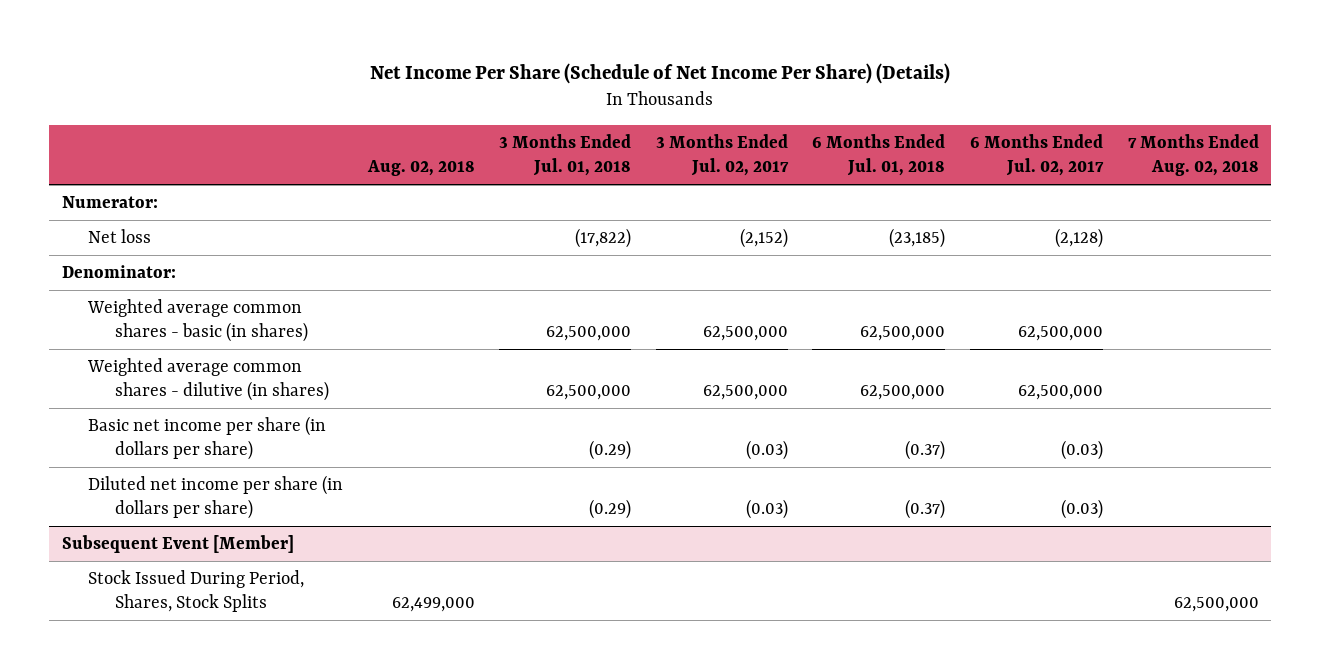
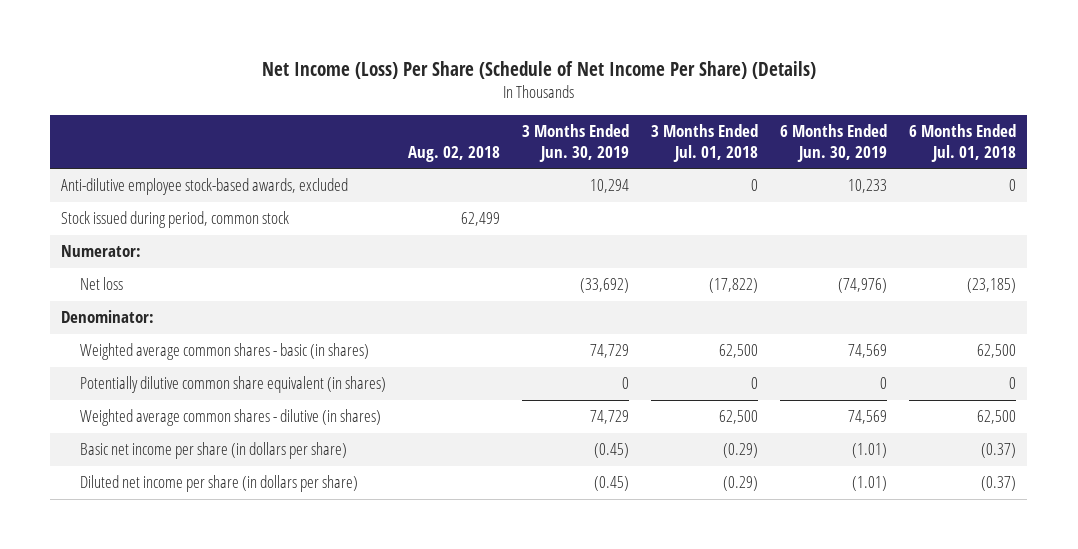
- Net Income Per Share (Schedule of Net Income Per Share) (Details)
+ Net Income (Loss) Per Share (Schedule of Net Income Per Share) (Details)
- | Aug. 02, 2018 | 3 Months Ended Jul. 01, 2018 | 3 Months Ended Jul. 02, 2017 | 6 Months Ended Jul. 01, 2018 | 6 Months Ended Jul. 02, 2017 | 7 Months Ended Aug. 02, 2018
+ | Aug. 02, 2018 | 3 Months Ended Jun. 30, 2019 | 3 Months Ended Jul. 01, 2018 | 6 Months Ended Jun. 30, 2019 | 6 Months Ended Jul. 01, 2018
+ Anti-dilutive employee stock-based awards, excluded | | 10,294 | 0 | 10,233 | 0
+ Stock issued during period, common stock | 62,499 | | | |
- Weighted average common shares - basic (in shares) | | 62,500,000 | 62,500,000 | 62,500,000 | 62,500,000 |
- Weighted average common shares - dilutive (in shares) | | 62,500,000 | 62,500,000 | 62,500,000 | 62,500,000 |
+ Weighted average common shares - basic (in shares) | | 74,729 | 62,500 | 74,569 | 62,500
+ Potentially dilutive common share equivalent (in shares) | | 0 | 0 | 0 | 0
+ Weighted average common shares - dilutive (in shares) | | 74,729 | 62,500 | 74,569 | 62,500
- Subsequent Event [Member]
- Stock Issued During Period, Shares, Stock Splits | 62,499,000 | | | | | 62,500,000

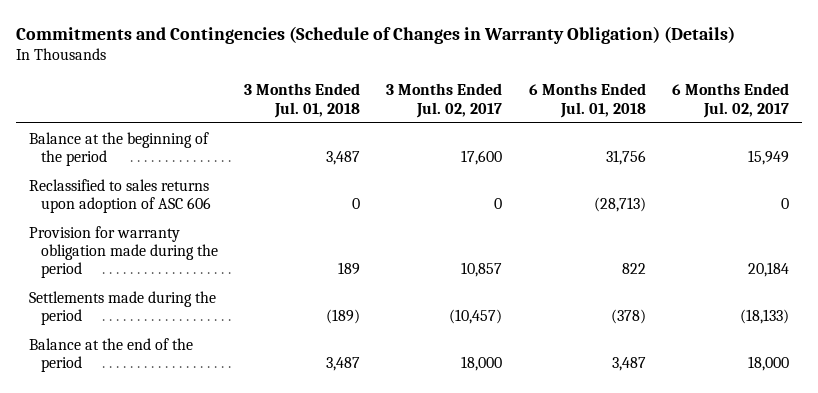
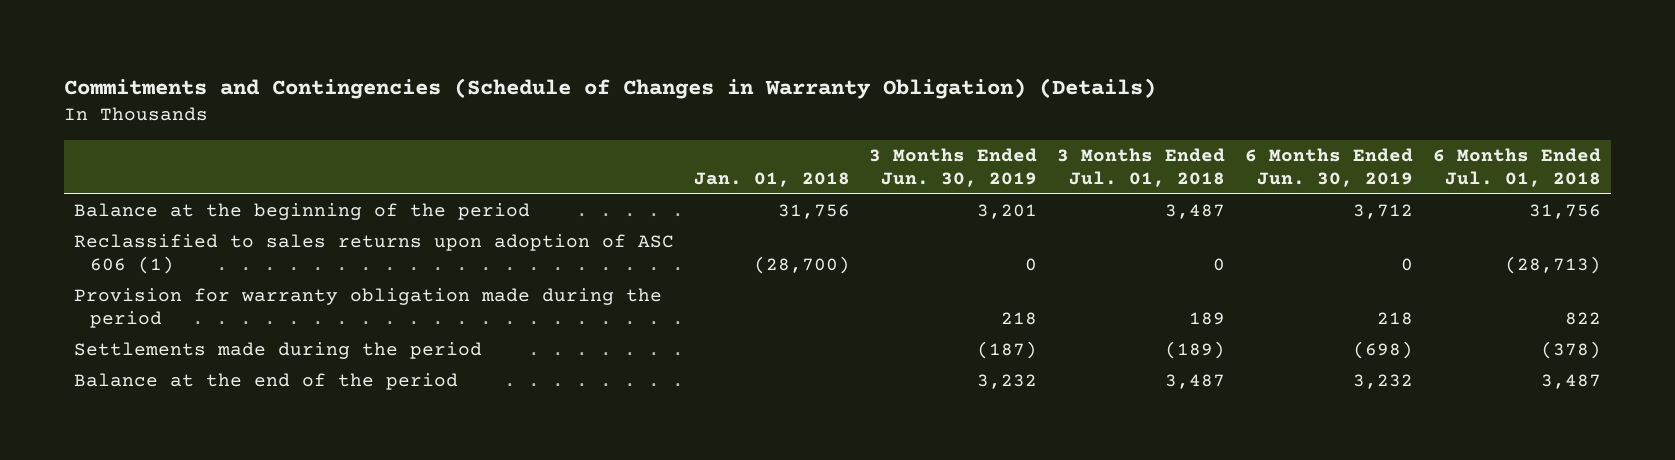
- | 3 Months Ended Jul. 01, 2018 | 3 Months Ended Jul. 02, 2017 | 6 Months Ended Jul. 01, 2018 | 6 Months Ended Jul. 02, 2017
+ | Jan. 01, 2018 | 3 Months Ended Jun. 30, 2019 | 3 Months Ended Jul. 01, 2018 | 6 Months Ended Jun. 30, 2019 | 6 Months Ended Jul. 01, 2018
- Reclassified to sales returns upon adoption of ASC 606 | 0 | 0 | (28,713) | 0
+ Reclassified to sales returns upon adoption of ASC 606 (1) | (28,700) | 0 | 0 | 0 | (28,713)

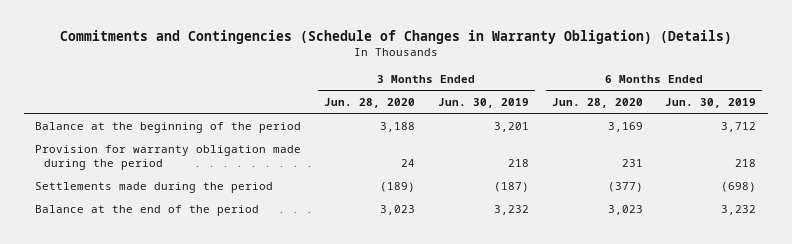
- | Jan. 01, 2018 | 3 Months Ended Jun. 30, 2019 | 3 Months Ended Jul. 01, 2018 | 6 Months Ended Jun. 30, 2019 | 6 Months Ended Jul. 01, 2018
+ | 3 Months Ended Jun. 28, 2020 | 3 Months Ended Jun. 30, 2019 | 6 Months Ended Jun. 28, 2020 | 6 Months Ended Jun. 30, 2019
- Reclassified to sales returns upon adoption of ASC 606 (1) | (28,700) | 0 | 0 | 0 | (28,713)

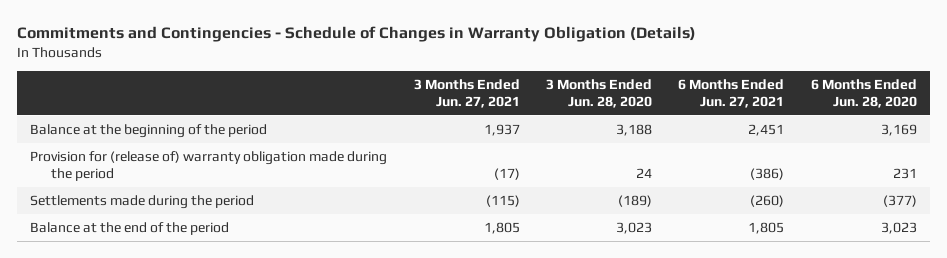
- Commitments and Contingencies (Schedule of Changes in Warranty Obligation) (Details)
+ Commitments and Contingencies - Schedule of Changes in Warranty Obligation (Details)
- | 3 Months Ended Jun. 28, 2020 | 3 Months Ended Jun. 30, 2019 | 6 Months Ended Jun. 28, 2020 | 6 Months Ended Jun. 30, 2019
+ | 3 Months Ended Jun. 27, 2021 | 3 Months Ended Jun. 28, 2020 | 6 Months Ended Jun. 27, 2021 | 6 Months Ended Jun. 28, 2020
- Provision for warranty obligation made during the period | 24 | 218 | 231 | 218
+ Provision for (release of) warranty obligation made during the period | (17) | 24 | (386) | 231

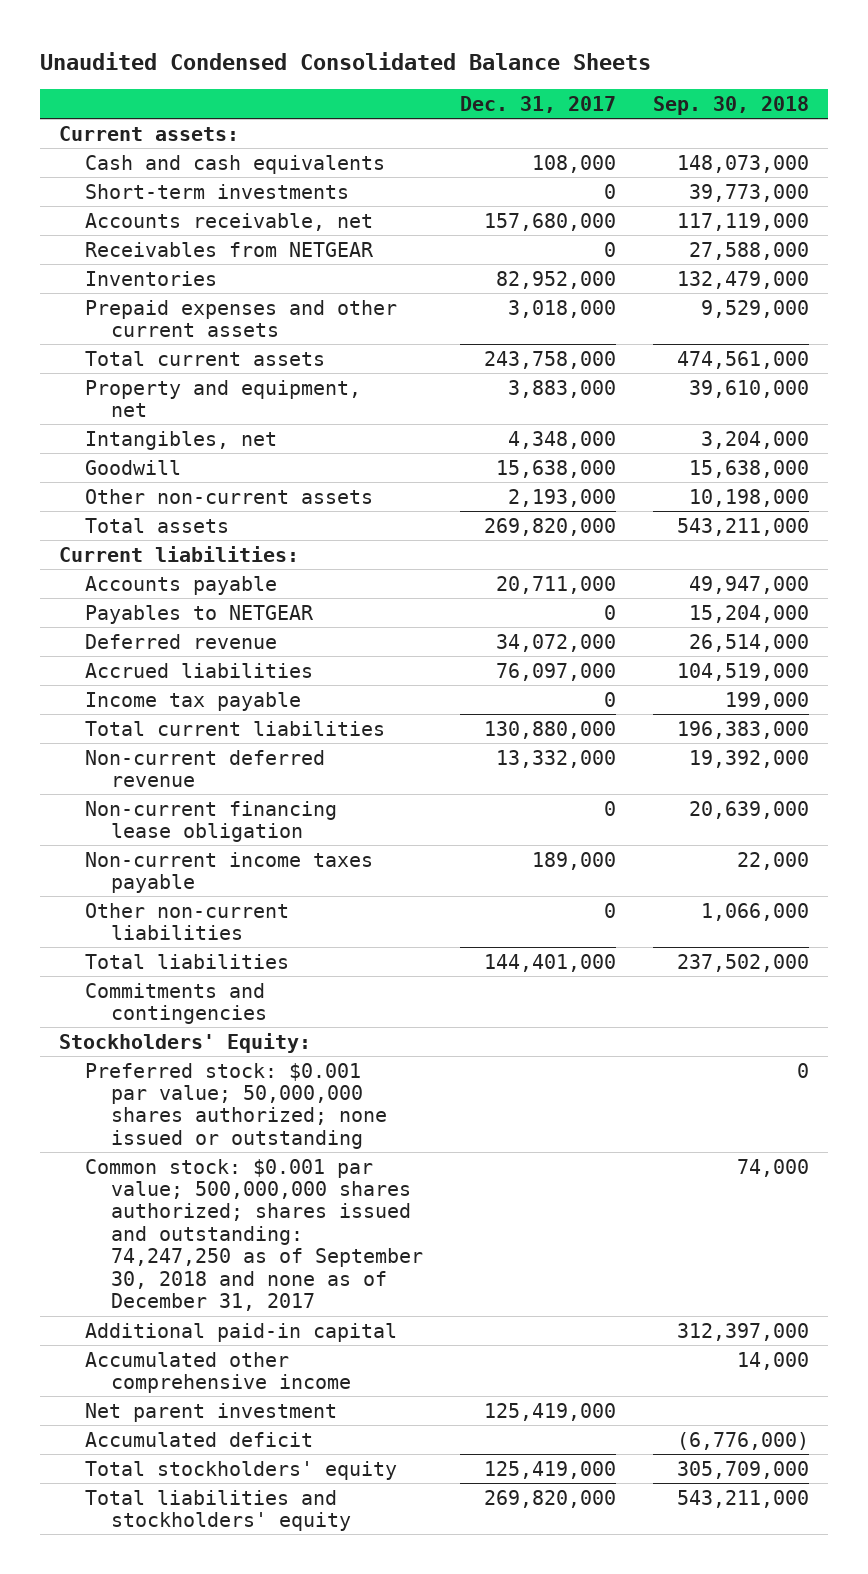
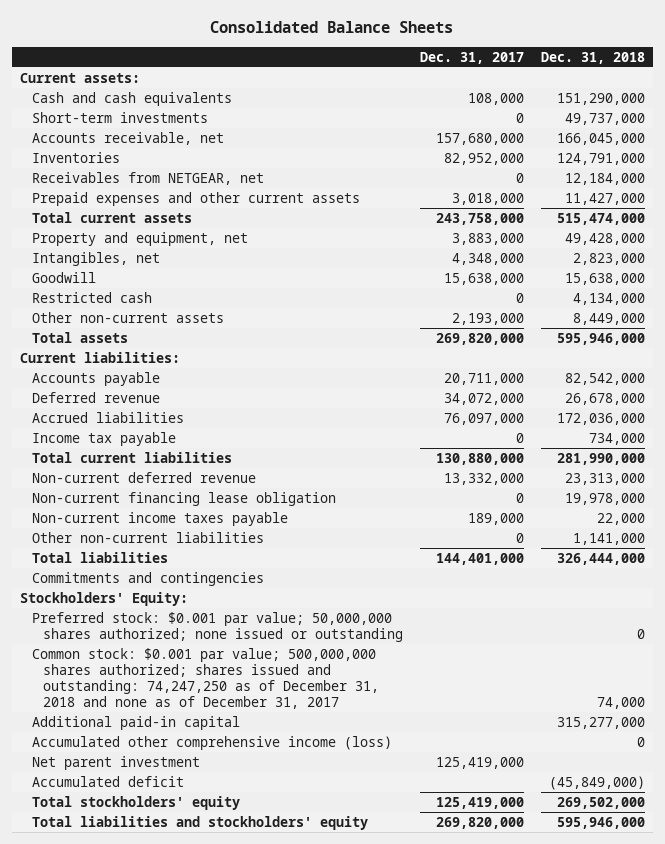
- Unaudited Condensed Consolidated Balance Sheets
+ Consolidated Balance Sheets
- | Dec. 31, 2017 | Sep. 30, 2018
+ | Dec. 31, 2017 | Dec. 31, 2018
- Receivables from NETGEAR | 0 | 27,588,000
+ Receivables from NETGEAR, net | 0 | 12,184,000
+ Restricted cash | 0 | 4,134,000
- Payables to NETGEAR | 0 | 15,204,000
- Common stock: $0.001 par value; 500,000,000 shares authorized; shares issued and outstanding: 74,247,250 as of September 30, 2018 and none as of December 31, 2017 | | 74,000
+ Common stock: $0.001 par value; 500,000,000 shares authorized; shares issued and outstanding: 74,247,250 as of December 31, 2018 and none as of December 31, 2017 | | 74,000
- Accumulated other comprehensive income | | 14,000
+ Accumulated other comprehensive income (loss) | | 0

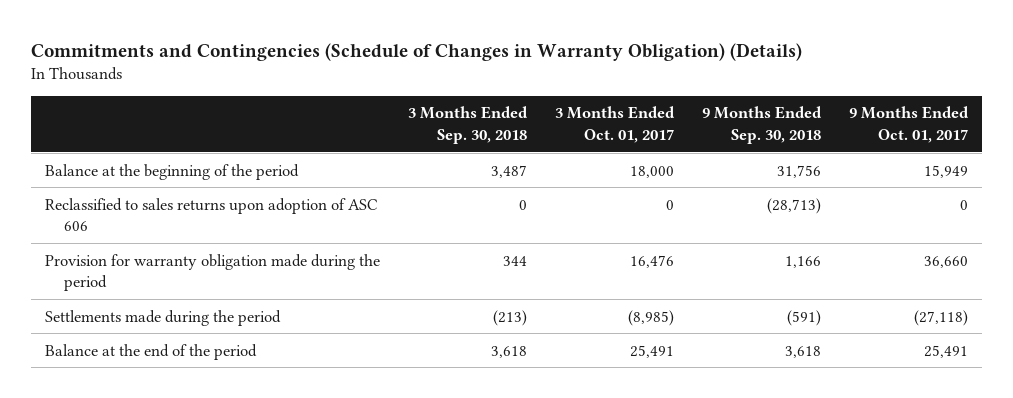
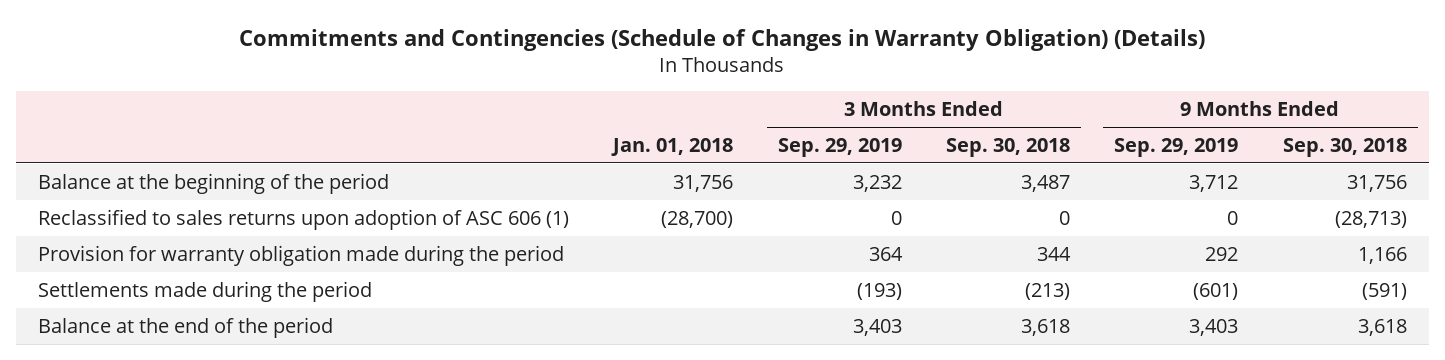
- | 3 Months Ended Sep. 30, 2018 | 3 Months Ended Oct. 01, 2017 | 9 Months Ended Sep. 30, 2018 | 9 Months Ended Oct. 01, 2017
+ | Jan. 01, 2018 | 3 Months Ended Sep. 29, 2019 | 3 Months Ended Sep. 30, 2018 | 9 Months Ended Sep. 29, 2019 | 9 Months Ended Sep. 30, 2018
- Reclassified to sales returns upon adoption of ASC 606 | 0 | 0 | (28,713) | 0
+ Reclassified to sales returns upon adoption of ASC 606 (1) | (28,700) | 0 | 0 | 0 | (28,713)

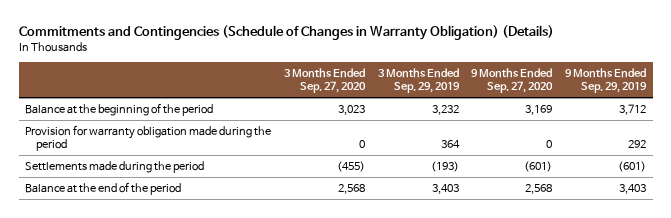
- | Jan. 01, 2018 | 3 Months Ended Sep. 29, 2019 | 3 Months Ended Sep. 30, 2018 | 9 Months Ended Sep. 29, 2019 | 9 Months Ended Sep. 30, 2018
+ | 3 Months Ended Sep. 27, 2020 | 3 Months Ended Sep. 29, 2019 | 9 Months Ended Sep. 27, 2020 | 9 Months Ended Sep. 29, 2019
- Reclassified to sales returns upon adoption of ASC 606 (1) | (28,700) | 0 | 0 | 0 | (28,713)

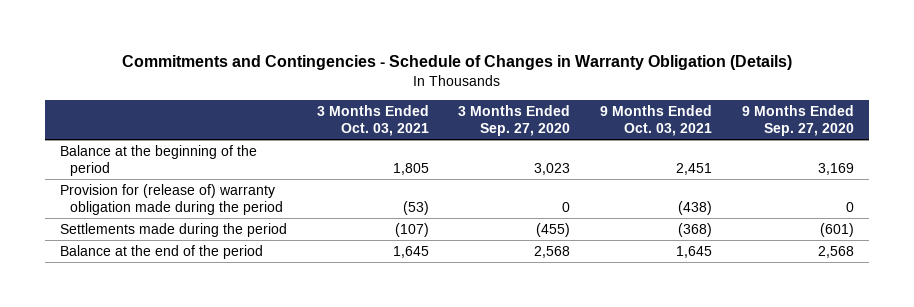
- Commitments and Contingencies (Schedule of Changes in Warranty Obligation) (Details)
+ Commitments and Contingencies - Schedule of Changes in Warranty Obligation (Details)
- | 3 Months Ended Sep. 27, 2020 | 3 Months Ended Sep. 29, 2019 | 9 Months Ended Sep. 27, 2020 | 9 Months Ended Sep. 29, 2019
+ | 3 Months Ended Oct. 03, 2021 | 3 Months Ended Sep. 27, 2020 | 9 Months Ended Oct. 03, 2021 | 9 Months Ended Sep. 27, 2020
- Provision for warranty obligation made during the period | 0 | 364 | 0 | 292
+ Provision for (release of) warranty obligation made during the period | (53) | 0 | (438) | 0

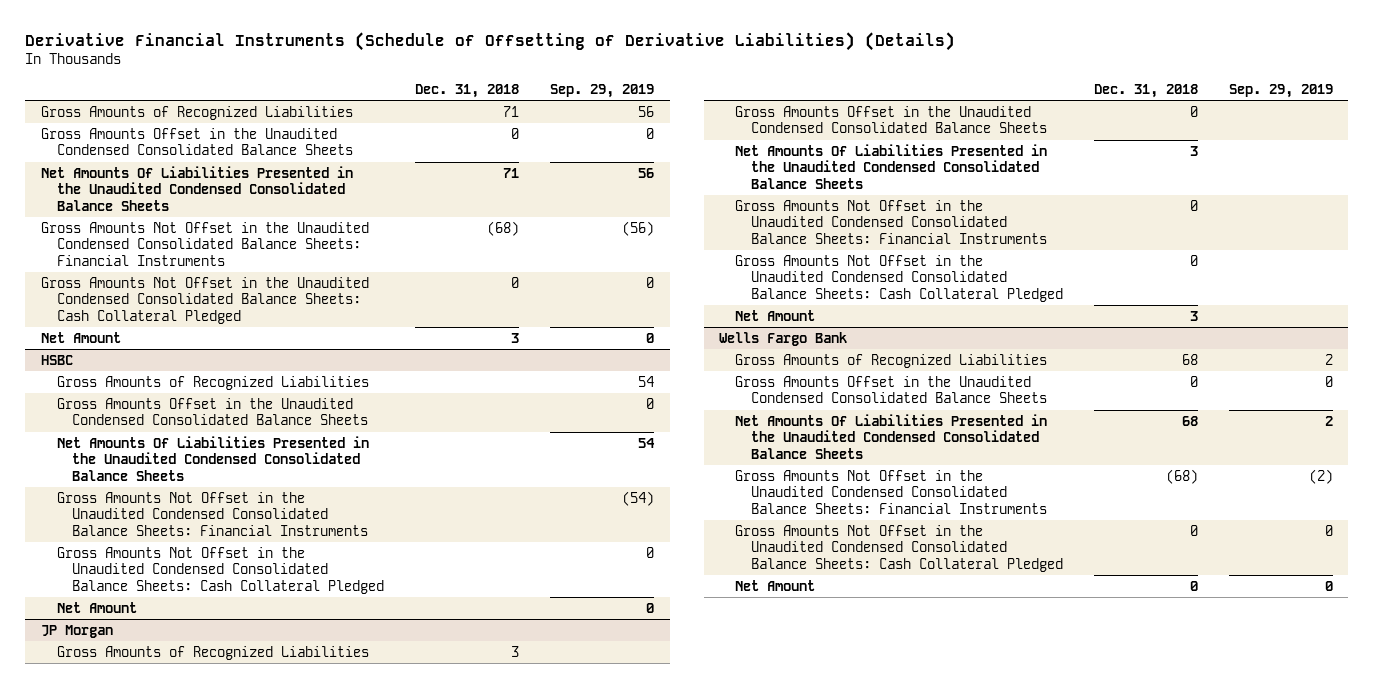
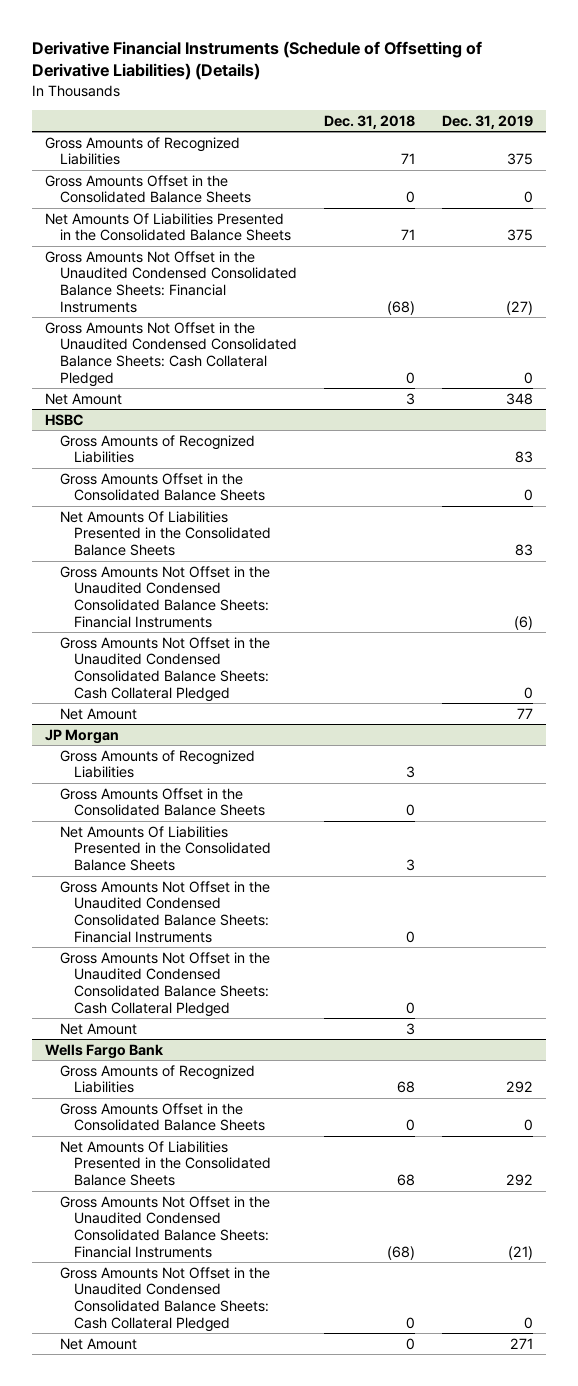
- | Dec. 31, 2018 | Sep. 29, 2019
+ | Dec. 31, 2018 | Dec. 31, 2019
- Gross Amounts Offset in the Unaudited Condensed Consolidated Balance Sheets | 0 | 0
- Net Amounts Of Liabilities Presented in the Unaudited Condensed Consolidated Balance Sheets | 71 | 56
+ Gross Amounts Offset in the Consolidated Balance Sheets | 0 | 0
+ Net Amounts Of Liabilities Presented in the Consolidated Balance Sheets | 71 | 375
@ HSBC
- Gross Amounts Offset in the Unaudited Condensed Consolidated Balance Sheets | | 0
- Net Amounts Of Liabilities Presented in the Unaudited Condensed Consolidated Balance Sheets | | 54
+ Gross Amounts Offset in the Consolidated Balance Sheets | | 0
+ Net Amounts Of Liabilities Presented in the Consolidated Balance Sheets | | 83
@ JP Morgan
- Gross Amounts Offset in the Unaudited Condensed Consolidated Balance Sheets | 0 |
- Net Amounts Of Liabilities Presented in the Unaudited Condensed Consolidated Balance Sheets | 3 |
+ Gross Amounts Offset in the Consolidated Balance Sheets | 0 |
+ Net Amounts Of Liabilities Presented in the Consolidated Balance Sheets | 3 |
@ Wells Fargo Bank
- Gross Amounts Offset in the Unaudited Condensed Consolidated Balance Sheets | 0 | 0
- Net Amounts Of Liabilities Presented in the Unaudited Condensed Consolidated Balance Sheets | 68 | 2
+ Gross Amounts Offset in the Consolidated Balance Sheets | 0 | 0
+ Net Amounts Of Liabilities Presented in the Consolidated Balance Sheets | 68 | 292

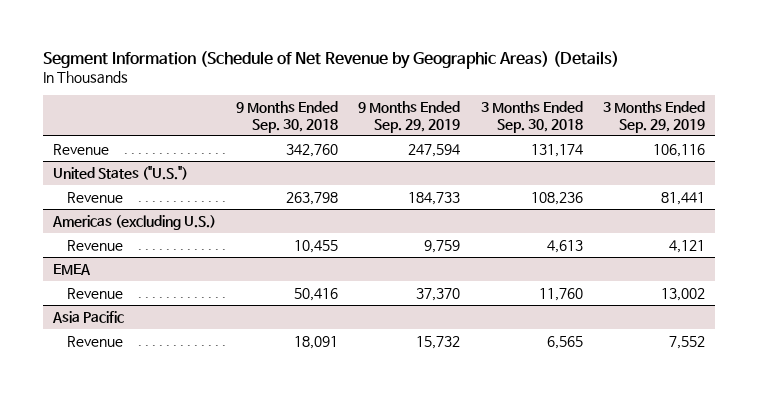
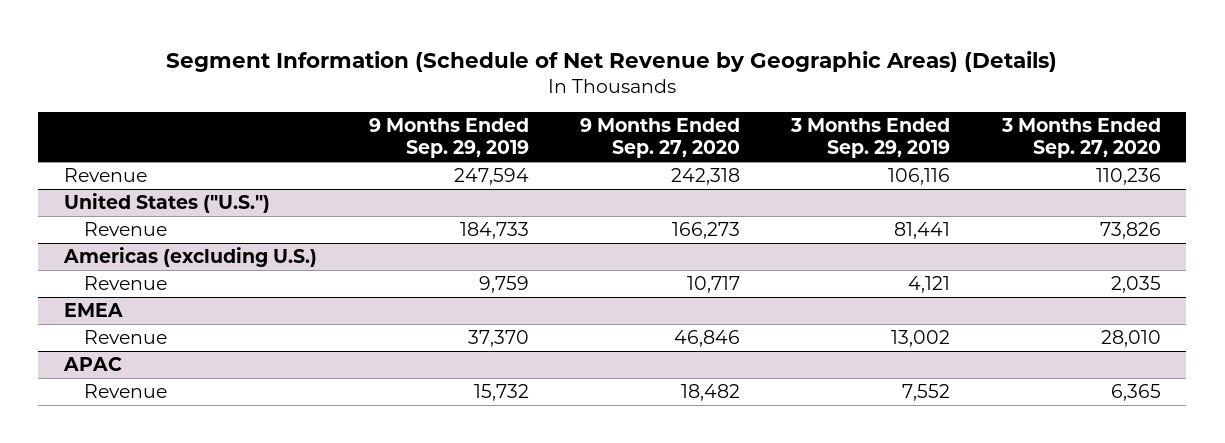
- | 9 Months Ended Sep. 30, 2018 | 9 Months Ended Sep. 29, 2019 | 3 Months Ended Sep. 30, 2018 | 3 Months Ended Sep. 29, 2019
+ | 9 Months Ended Sep. 29, 2019 | 9 Months Ended Sep. 27, 2020 | 3 Months Ended Sep. 29, 2019 | 3 Months Ended Sep. 27, 2020
- Asia Pacific
+ APAC

